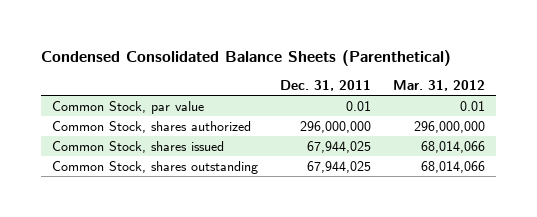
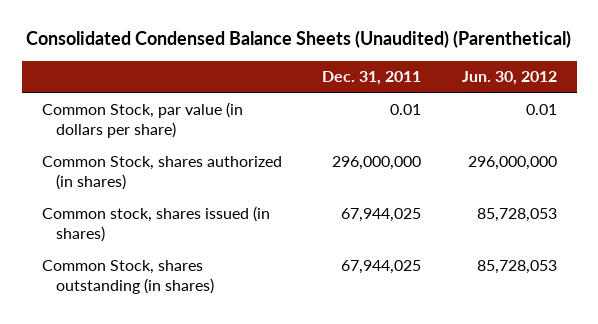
- Condensed Consolidated Balance Sheets (Parenthetical)
+ Consolidated Condensed Balance Sheets (Unaudited) (Parenthetical)
- | Dec. 31, 2011 | Mar. 31, 2012
+ | Dec. 31, 2011 | Jun. 30, 2012
- Common Stock, par value | 0.01 | 0.01
- Common Stock, shares authorized | 296,000,000 | 296,000,000
- Common Stock, shares issued | 67,944,025 | 68,014,066
- Common Stock, shares outstanding | 67,944,025 | 68,014,066
+ Common Stock, par value (in dollars per share) | 0.01 | 0.01
+ Common Stock, shares authorized (in shares) | 296,000,000 | 296,000,000
+ Common stock, shares issued (in shares) | 67,944,025 | 85,728,053
+ Common Stock, shares outstanding (in shares) | 67,944,025 | 85,728,053

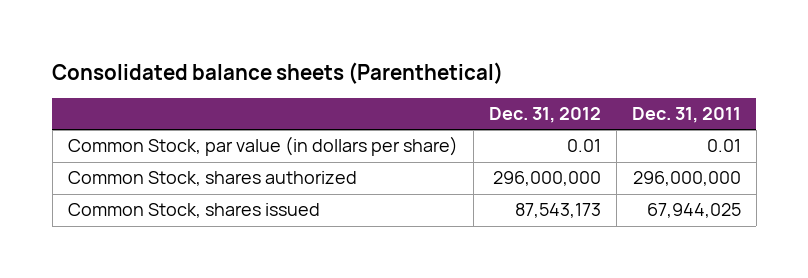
- Consolidated Condensed Balance Sheets (Unaudited) (Parenthetical)
+ Consolidated balance sheets (Parenthetical)
- | Dec. 31, 2011 | Jun. 30, 2012
+ | Dec. 31, 2012 | Dec. 31, 2011
- Common Stock, shares authorized (in shares) | 296,000,000 | 296,000,000
- Common stock, shares issued (in shares) | 67,944,025 | 85,728,053
- Common Stock, shares outstanding (in shares) | 67,944,025 | 85,728,053
+ Common Stock, shares authorized | 296,000,000 | 296,000,000
+ Common Stock, shares issued | 87,543,173 | 67,944,025

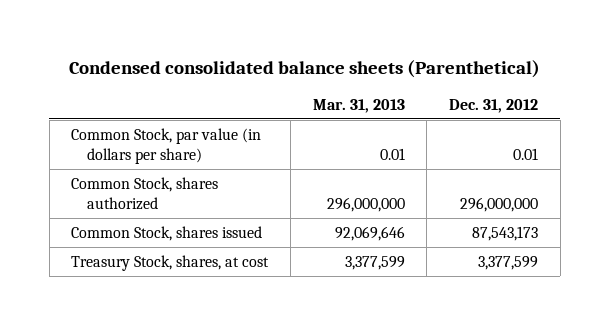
- Consolidated balance sheets (Parenthetical)
+ Condensed consolidated balance sheets (Parenthetical)
- | Dec. 31, 2012 | Dec. 31, 2011
+ | Mar. 31, 2013 | Dec. 31, 2012
+ Treasury Stock, shares, at cost | 3,377,599 | 3,377,599

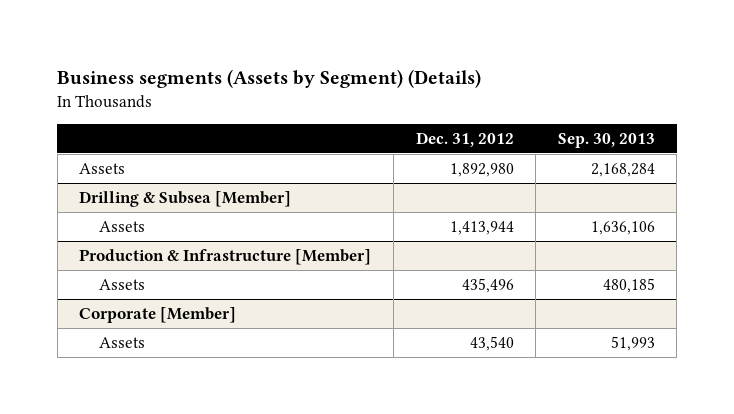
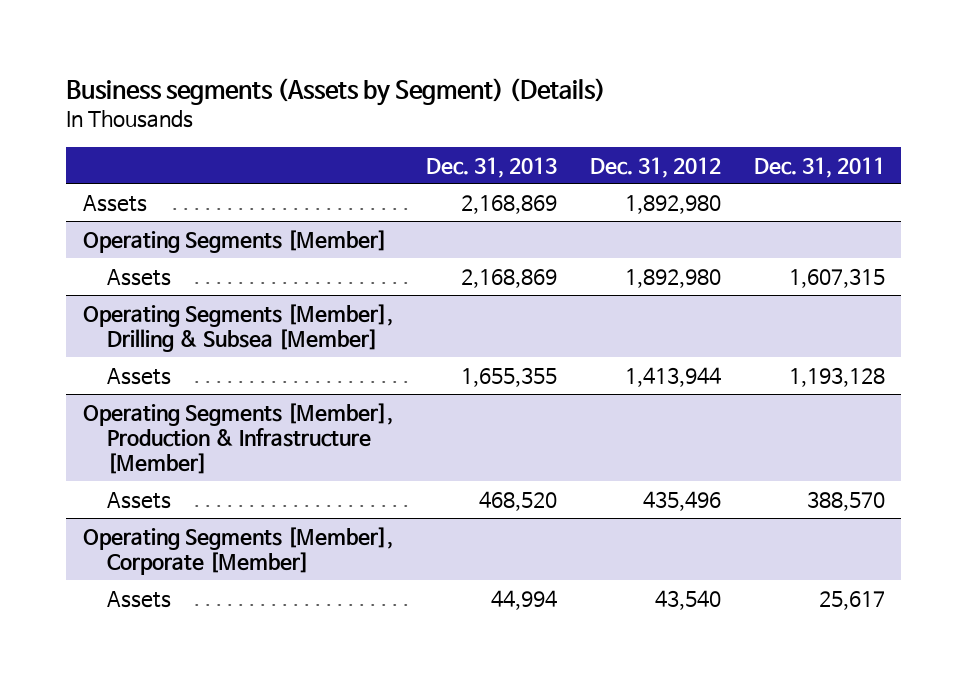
- | Dec. 31, 2012 | Sep. 30, 2013
+ | Dec. 31, 2013 | Dec. 31, 2012 | Dec. 31, 2011
- Drilling & Subsea [Member]
+ Operating Segments [Member]
+ Assets | 2,168,869 | 1,892,980 | 1,607,315
+ Operating Segments [Member], Drilling & Subsea [Member]
- Production & Infrastructure [Member]
+ Operating Segments [Member], Production & Infrastructure [Member]
- Corporate [Member]
+ Operating Segments [Member], Corporate [Member]

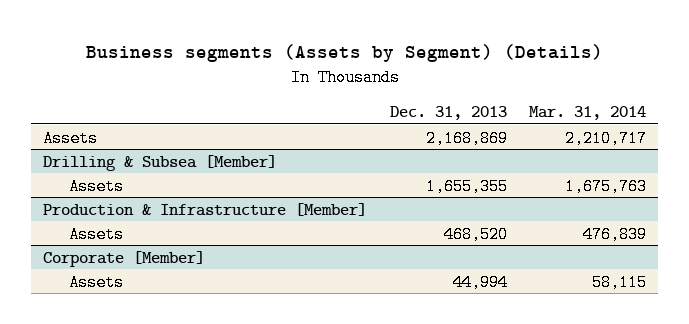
- | Dec. 31, 2013 | Dec. 31, 2012 | Dec. 31, 2011
+ | Dec. 31, 2013 | Mar. 31, 2014
- Operating Segments [Member]
- Assets | 2,168,869 | 1,892,980 | 1,607,315
- Operating Segments [Member], Drilling & Subsea [Member]
+ Drilling & Subsea [Member]
- Operating Segments [Member], Production & Infrastructure [Member]
+ Production & Infrastructure [Member]
- Operating Segments [Member], Corporate [Member]
+ Corporate [Member]

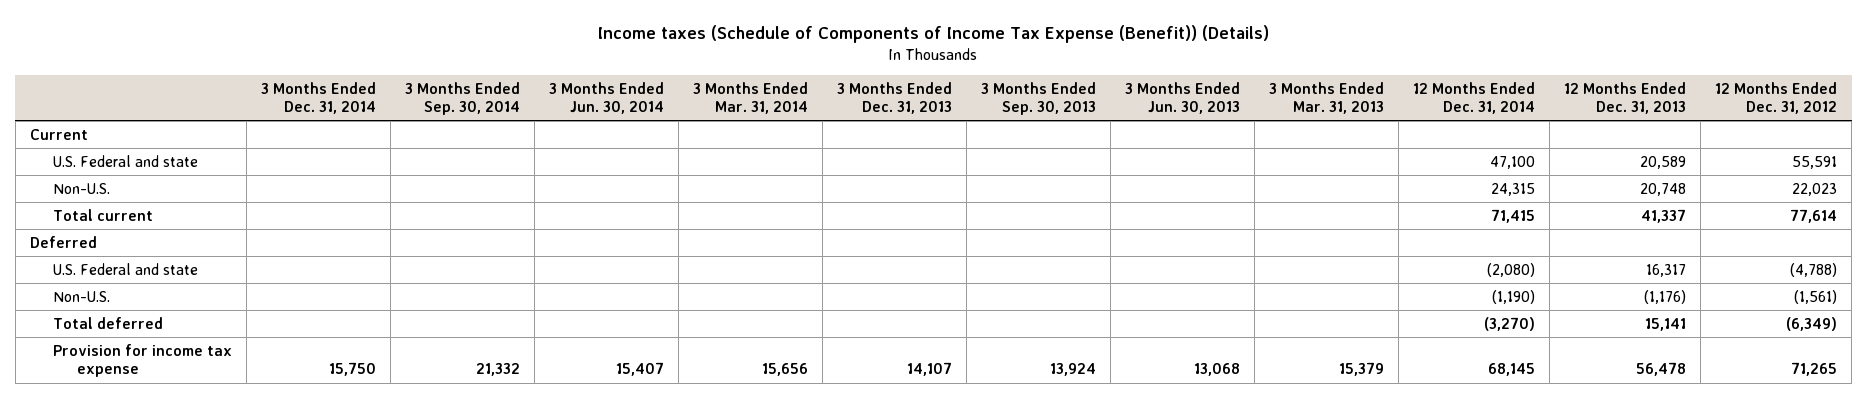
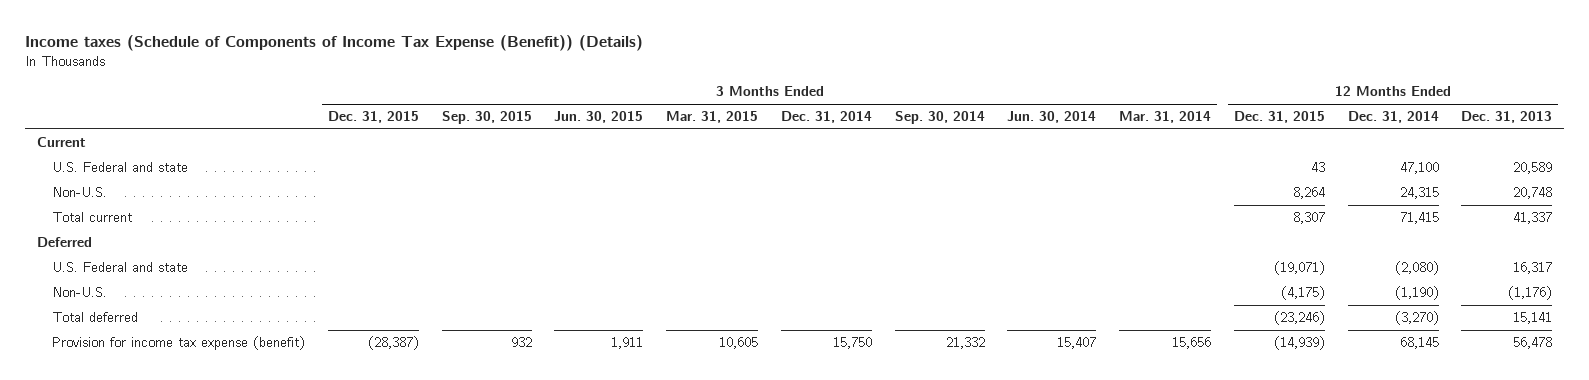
- | 3 Months Ended Dec. 31, 2014 | 3 Months Ended Sep. 30, 2014 | 3 Months Ended Jun. 30, 2014 | 3 Months Ended Mar. 31, 2014 | 3 Months Ended Dec. 31, 2013 | 3 Months Ended Sep. 30, 2013 | 3 Months Ended Jun. 30, 2013 | 3 Months Ended Mar. 31, 2013 | 12 Months Ended Dec. 31, 2014 | 12 Months Ended Dec. 31, 2013 | 12 Months Ended Dec. 31, 2012
+ | 3 Months Ended Dec. 31, 2015 | 3 Months Ended Sep. 30, 2015 | 3 Months Ended Jun. 30, 2015 | 3 Months Ended Mar. 31, 2015 | 3 Months Ended Dec. 31, 2014 | 3 Months Ended Sep. 30, 2014 | 3 Months Ended Jun. 30, 2014 | 3 Months Ended Mar. 31, 2014 | 12 Months Ended Dec. 31, 2015 | 12 Months Ended Dec. 31, 2014 | 12 Months Ended Dec. 31, 2013
- Provision for income tax expense | 15,750 | 21,332 | 15,407 | 15,656 | 14,107 | 13,924 | 13,068 | 15,379 | 68,145 | 56,478 | 71,265
+ Provision for income tax expense (benefit) | (28,387) | 932 | 1,911 | 10,605 | 15,750 | 21,332 | 15,407 | 15,656 | (14,939) | 68,145 | 56,478

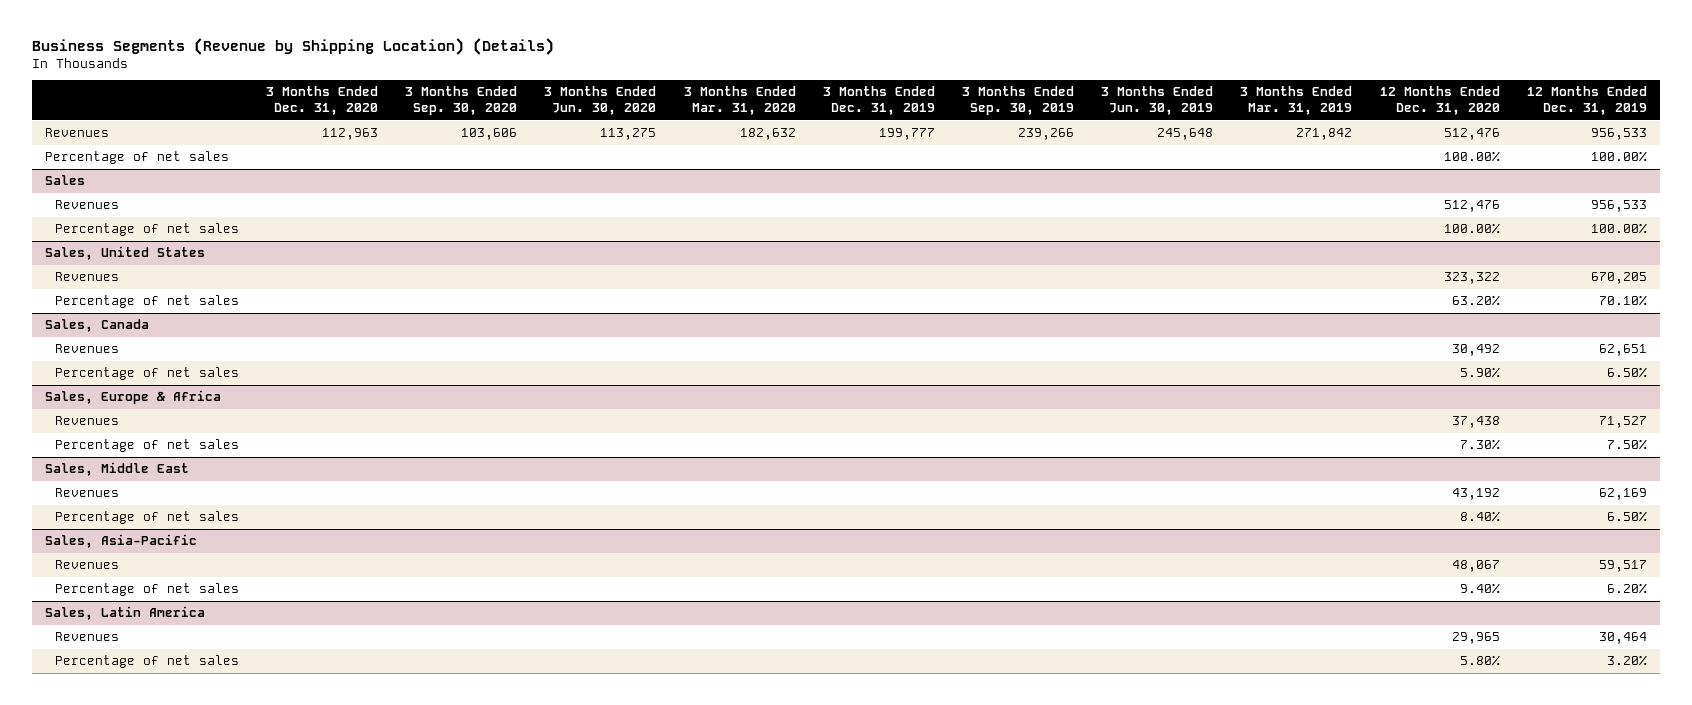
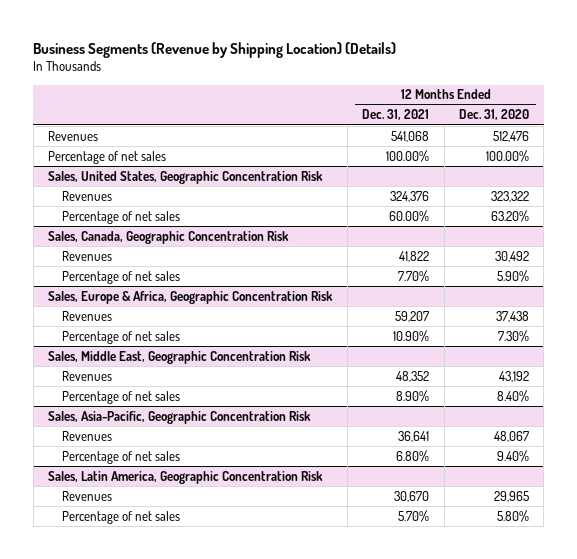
- | 3 Months Ended Dec. 31, 2020 | 3 Months Ended Sep. 30, 2020 | 3 Months Ended Jun. 30, 2020 | 3 Months Ended Mar. 31, 2020 | 3 Months Ended Dec. 31, 2019 | 3 Months Ended Sep. 30, 2019 | 3 Months Ended Jun. 30, 2019 | 3 Months Ended Mar. 31, 2019 | 12 Months Ended Dec. 31, 2020 | 12 Months Ended Dec. 31, 2019
+ | 12 Months Ended Dec. 31, 2021 | 12 Months Ended Dec. 31, 2020
- Sales
- Revenues | | | | | | | | | 512,476 | 956,533
- Percentage of net sales | | | | | | | | | 100.00% | 100.00%
- Sales, United States
+ Sales, United States, Geographic Concentration Risk
- Sales, Canada
+ Sales, Canada, Geographic Concentration Risk
- Sales, Europe & Africa
+ Sales, Europe & Africa, Geographic Concentration Risk
- Sales, Middle East
+ Sales, Middle East, Geographic Concentration Risk
- Sales, Asia-Pacific
+ Sales, Asia-Pacific, Geographic Concentration Risk
- Sales, Latin America
+ Sales, Latin America, Geographic Concentration Risk

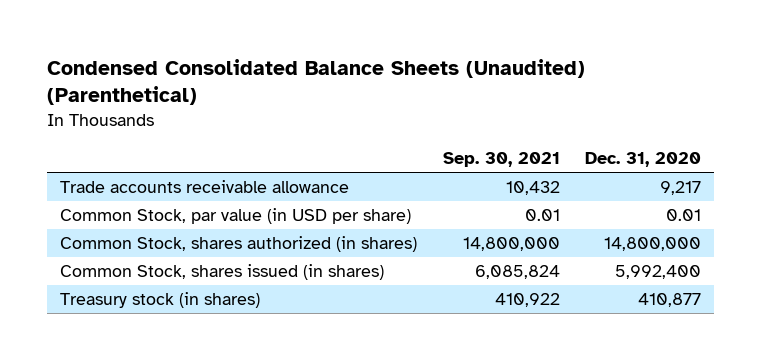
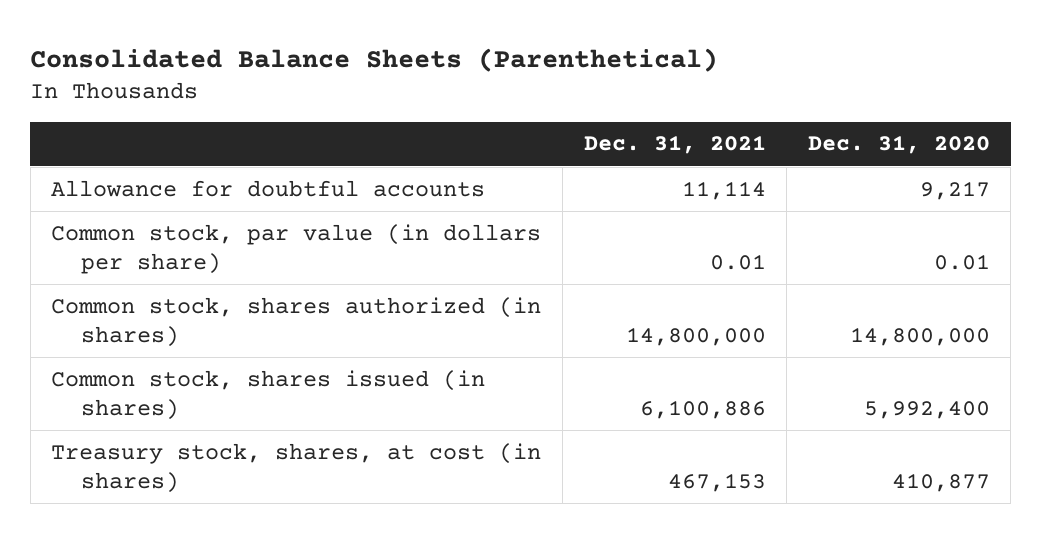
- Condensed Consolidated Balance Sheets (Unaudited) (Parenthetical)
+ Consolidated Balance Sheets (Parenthetical)
- | Sep. 30, 2021 | Dec. 31, 2020
+ | Dec. 31, 2021 | Dec. 31, 2020
- Trade accounts receivable allowance | 10,432 | 9,217
- Common Stock, par value (in USD per share) | 0.01 | 0.01
- Common Stock, shares authorized (in shares) | 14,800,000 | 14,800,000
- Common Stock, shares issued (in shares) | 6,085,824 | 5,992,400
- Treasury stock (in shares) | 410,922 | 410,877
+ Allowance for doubtful accounts | 11,114 | 9,217
+ Common stock, par value (in dollars per share) | 0.01 | 0.01
+ Common stock, shares authorized (in shares) | 14,800,000 | 14,800,000
+ Common stock, shares issued (in shares) | 6,100,886 | 5,992,400
+ Treasury stock, shares, at cost (in shares) | 467,153 | 410,877

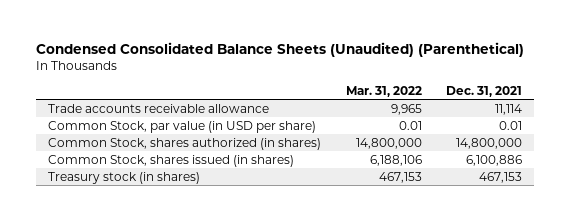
- Consolidated Balance Sheets (Parenthetical)
+ Condensed Consolidated Balance Sheets (Unaudited) (Parenthetical)
- | Dec. 31, 2021 | Dec. 31, 2020
+ | Mar. 31, 2022 | Dec. 31, 2021
- Allowance for doubtful accounts | 11,114 | 9,217
- Common stock, par value (in dollars per share) | 0.01 | 0.01
- Common stock, shares authorized (in shares) | 14,800,000 | 14,800,000
- Common stock, shares issued (in shares) | 6,100,886 | 5,992,400
- Treasury stock, shares, at cost (in shares) | 467,153 | 410,877
+ Trade accounts receivable allowance | 9,965 | 11,114
+ Common Stock, par value (in USD per share) | 0.01 | 0.01
+ Common Stock, shares authorized (in shares) | 14,800,000 | 14,800,000
+ Common Stock, shares issued (in shares) | 6,188,106 | 6,100,886
+ Treasury stock (in shares) | 467,153 | 467,153

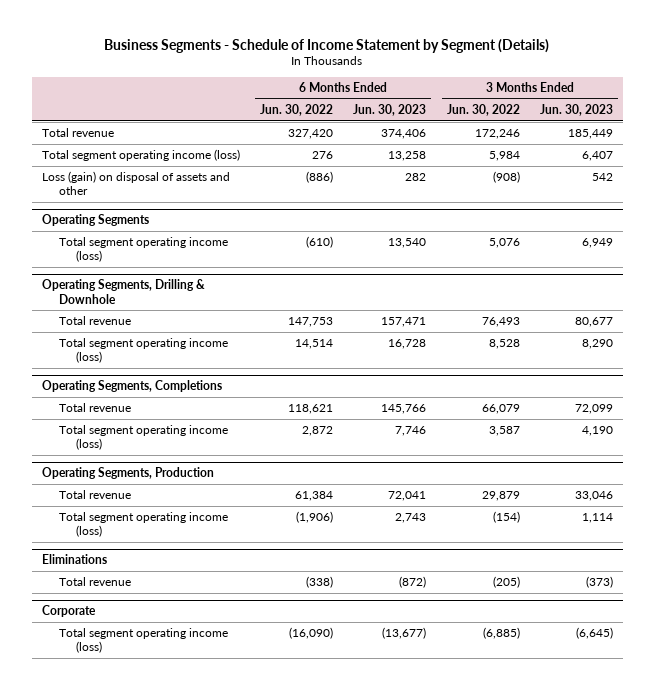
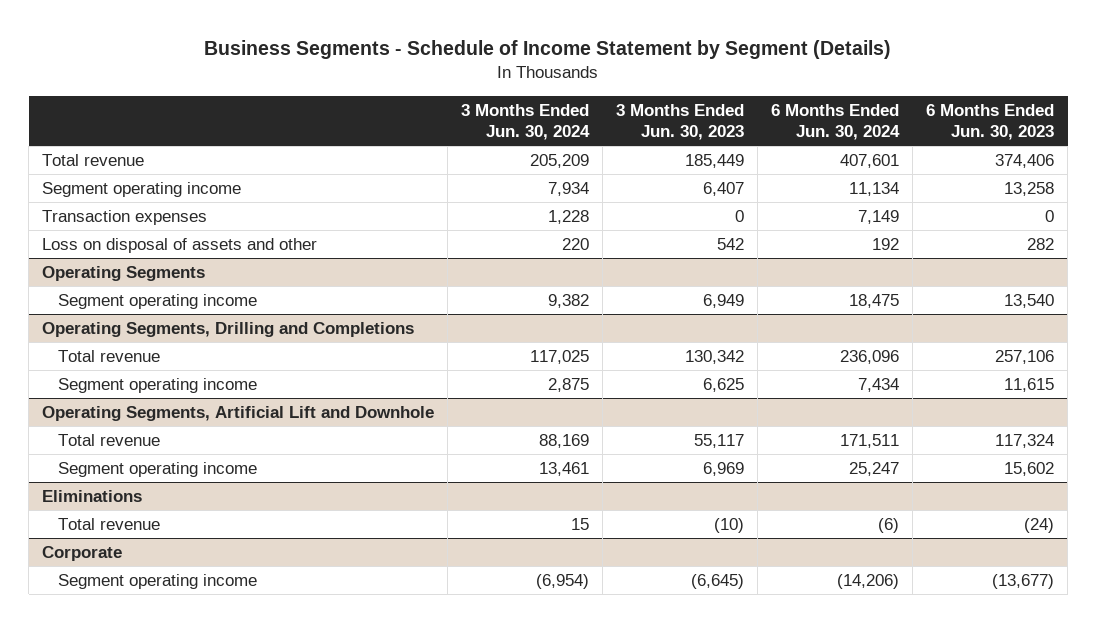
- | 6 Months Ended Jun. 30, 2022 | 6 Months Ended Jun. 30, 2023 | 3 Months Ended Jun. 30, 2022 | 3 Months Ended Jun. 30, 2023
+ | 3 Months Ended Jun. 30, 2024 | 3 Months Ended Jun. 30, 2023 | 6 Months Ended Jun. 30, 2024 | 6 Months Ended Jun. 30, 2023
- Total segment operating income (loss) | 276 | 13,258 | 5,984 | 6,407
- Loss (gain) on disposal of assets and other | (886) | 282 | (908) | 542
+ Segment operating income | 7,934 | 6,407 | 11,134 | 13,258
+ Transaction expenses | 1,228 | 0 | 7,149 | 0
+ Loss on disposal of assets and other | 220 | 542 | 192 | 282
@ Operating Segments
- Total segment operating income (loss) | (610) | 13,540 | 5,076 | 6,949
- Operating Segments, Drilling & Downhole
- Total revenue | 147,753 | 157,471 | 76,493 | 80,677
- Total segment operating income (loss) | 14,514 | 16,728 | 8,528 | 8,290
- Operating Segments, Completions
- Total revenue | 118,621 | 145,766 | 66,079 | 72,099
- Total segment operating income (loss) | 2,872 | 7,746 | 3,587 | 4,190
- Operating Segments, Production
- Total revenue | 61,384 | 72,041 | 29,879 | 33,046
- Total segment operating income (loss) | (1,906) | 2,743 | (154) | 1,114
@ Operating Segments
+ Segment operating income | 9,382 | 6,949 | 18,475 | 13,540
+ Operating Segments, Drilling and Completions
+ Total revenue | 117,025 | 130,342 | 236,096 | 257,106
+ Segment operating income | 2,875 | 6,625 | 7,434 | 11,615
+ Operating Segments, Artificial Lift and Downhole
+ Total revenue | 88,169 | 55,117 | 171,511 | 117,324
+ Segment operating income | 13,461 | 6,969 | 25,247 | 15,602
@ Eliminations
- Total revenue | (338) | (872) | (205) | (373)
+ Total revenue | 15 | (10) | (6) | (24)
@ Corporate
- Total segment operating income (loss) | (16,090) | (13,677) | (6,885) | (6,645)
+ Segment operating income | (6,954) | (6,645) | (14,206) | (13,677)

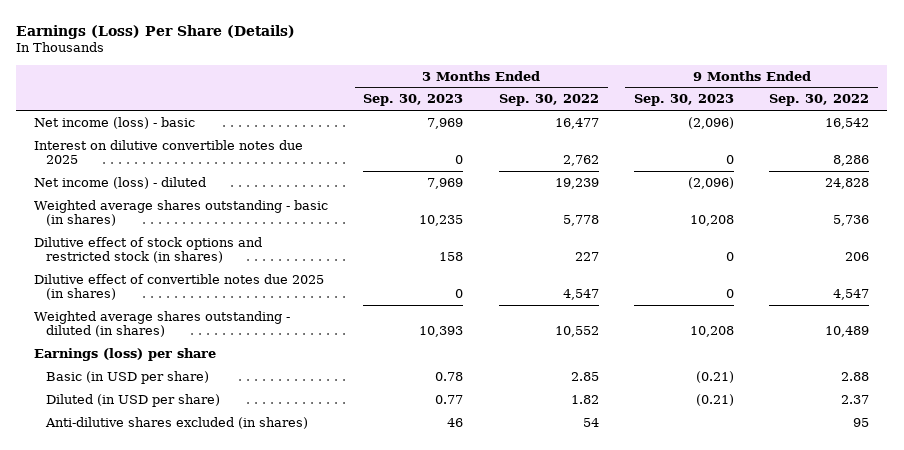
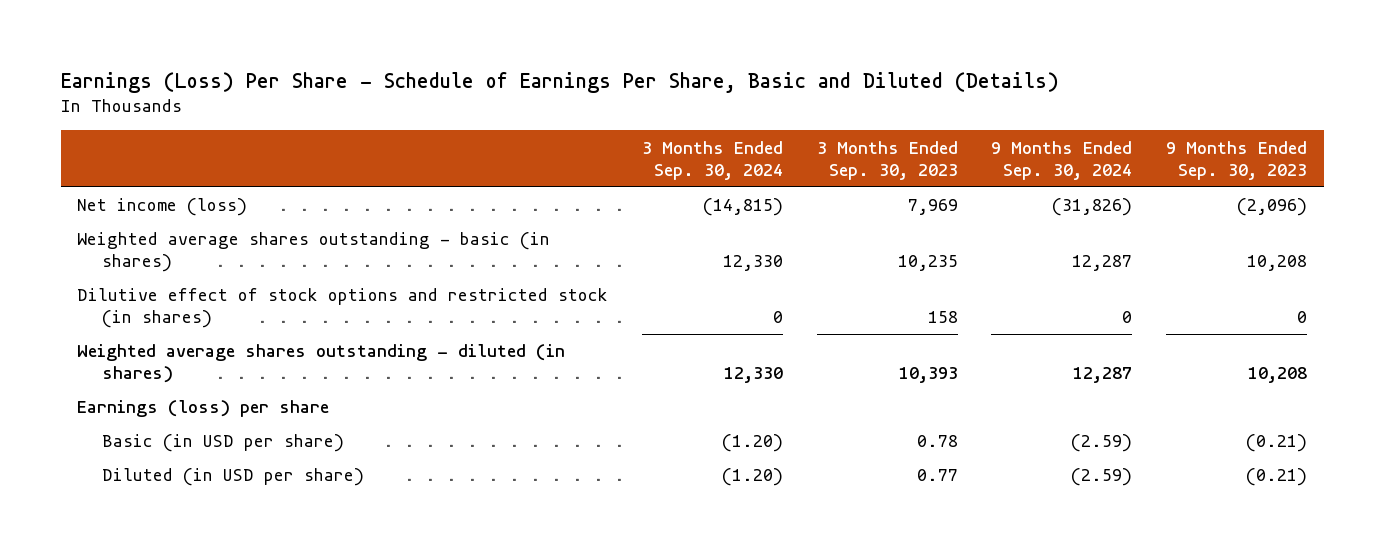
- Earnings (Loss) Per Share (Details)
+ Earnings (Loss) Per Share - Schedule of Earnings Per Share, Basic and Diluted (Details)
- | 3 Months Ended Sep. 30, 2023 | 3 Months Ended Sep. 30, 2022 | 9 Months Ended Sep. 30, 2023 | 9 Months Ended Sep. 30, 2022
+ | 3 Months Ended Sep. 30, 2024 | 3 Months Ended Sep. 30, 2023 | 9 Months Ended Sep. 30, 2024 | 9 Months Ended Sep. 30, 2023
- Net income (loss) - basic | 7,969 | 16,477 | (2,096) | 16,542
- Interest on dilutive convertible notes due 2025 | 0 | 2,762 | 0 | 8,286
- Net income (loss) - diluted | 7,969 | 19,239 | (2,096) | 24,828
+ Net income (loss) | (14,815) | 7,969 | (31,826) | (2,096)
- Dilutive effect of convertible notes due 2025 (in shares) | 0 | 4,547 | 0 | 4,547
- Anti-dilutive shares excluded (in shares) | 46 | 54 | | 95

